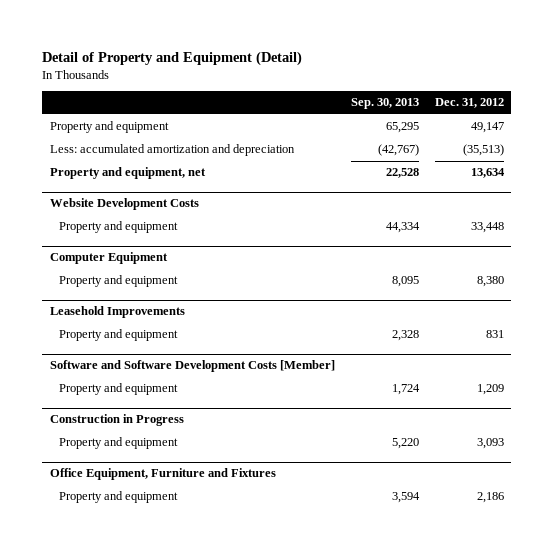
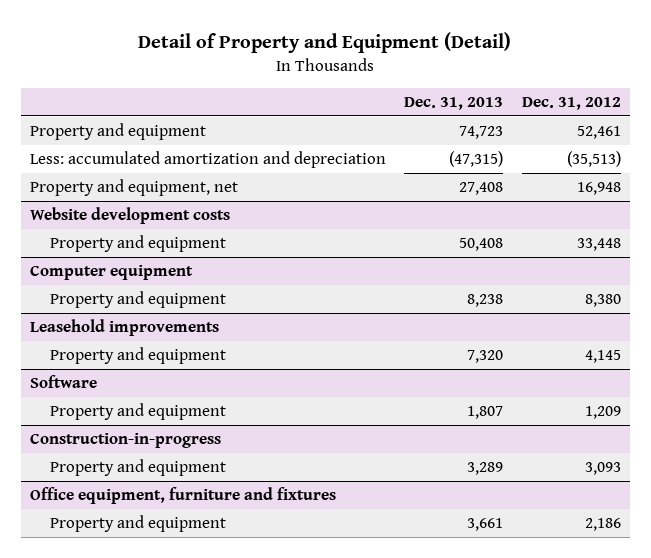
- | Sep. 30, 2013 | Dec. 31, 2012
+ | Dec. 31, 2013 | Dec. 31, 2012
- Property and equipment | 65,295 | 49,147
+ Property and equipment | 74,723 | 52,461
- Property and equipment, net | 22,528 | 13,634
- Website Development Costs
+ Property and equipment, net | 27,408 | 16,948
+ Website development costs
- Computer Equipment
+ Computer equipment
- Leasehold Improvements
- Property and equipment | 2,328 | 831
- Software and Software Development Costs [Member]
+ Leasehold improvements
+ Property and equipment | 7,320 | 4,145
+ Software
- Construction in Progress
+ Construction-in-progress
- Office Equipment, Furniture and Fixtures
+ Office equipment, furniture and fixtures

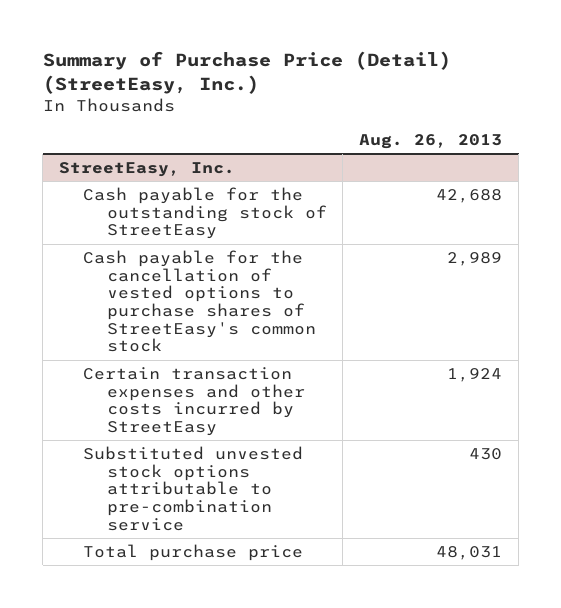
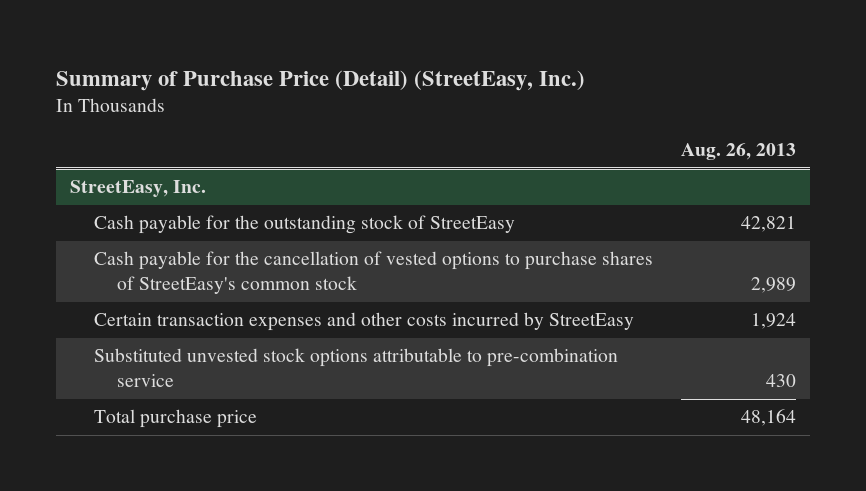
@ StreetEasy, Inc.
- Cash payable for the outstanding stock of StreetEasy | 42,688
+ Cash payable for the outstanding stock of StreetEasy | 42,821
- Total purchase price | 48,031
+ Total purchase price | 48,164

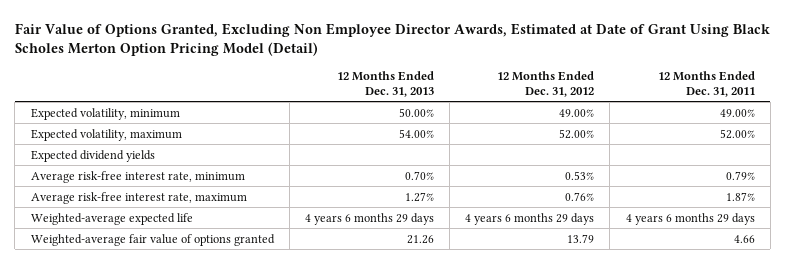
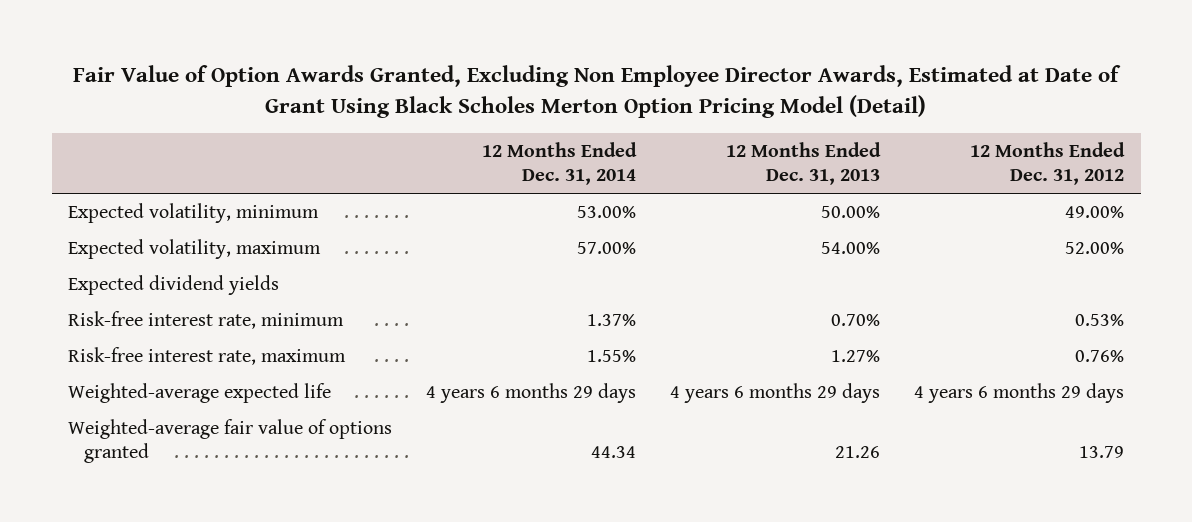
- Fair Value of Options Granted, Excluding Non Employee Director Awards, Estimated at Date of Grant Using Black Scholes Merton Option Pricing Model (Detail)
+ Fair Value of Option Awards Granted, Excluding Non Employee Director Awards, Estimated at Date of Grant Using Black Scholes Merton Option Pricing Model (Detail)
- | 12 Months Ended Dec. 31, 2013 | 12 Months Ended Dec. 31, 2012 | 12 Months Ended Dec. 31, 2011
+ | 12 Months Ended Dec. 31, 2014 | 12 Months Ended Dec. 31, 2013 | 12 Months Ended Dec. 31, 2012
- Average risk-free interest rate, minimum | 0.70% | 0.53% | 0.79%
- Average risk-free interest rate, maximum | 1.27% | 0.76% | 1.87%
+ Risk-free interest rate, minimum | 1.37% | 0.70% | 0.53%
+ Risk-free interest rate, maximum | 1.55% | 1.27% | 0.76%

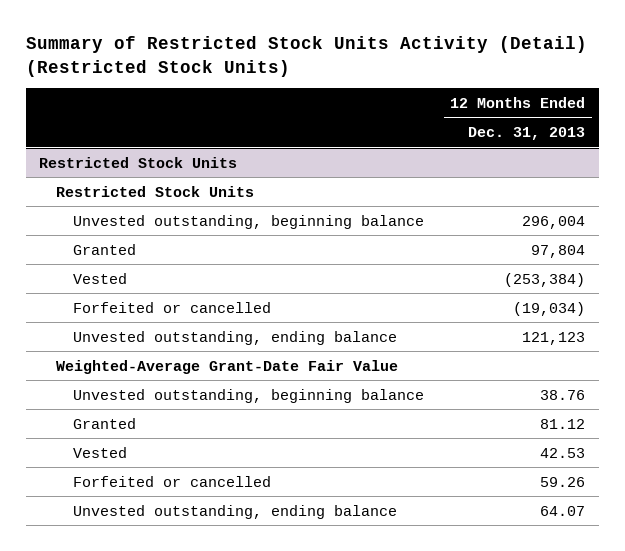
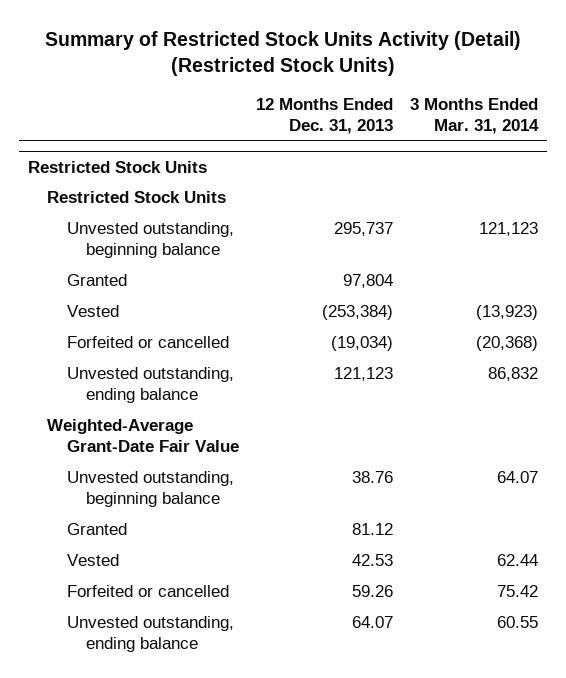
- | 12 Months Ended Dec. 31, 2013
+ | 12 Months Ended Dec. 31, 2013 | 3 Months Ended Mar. 31, 2014
@ Restricted Stock Units
- Unvested outstanding, beginning balance | 296,004
+ Unvested outstanding, beginning balance | 295,737 | 121,123

